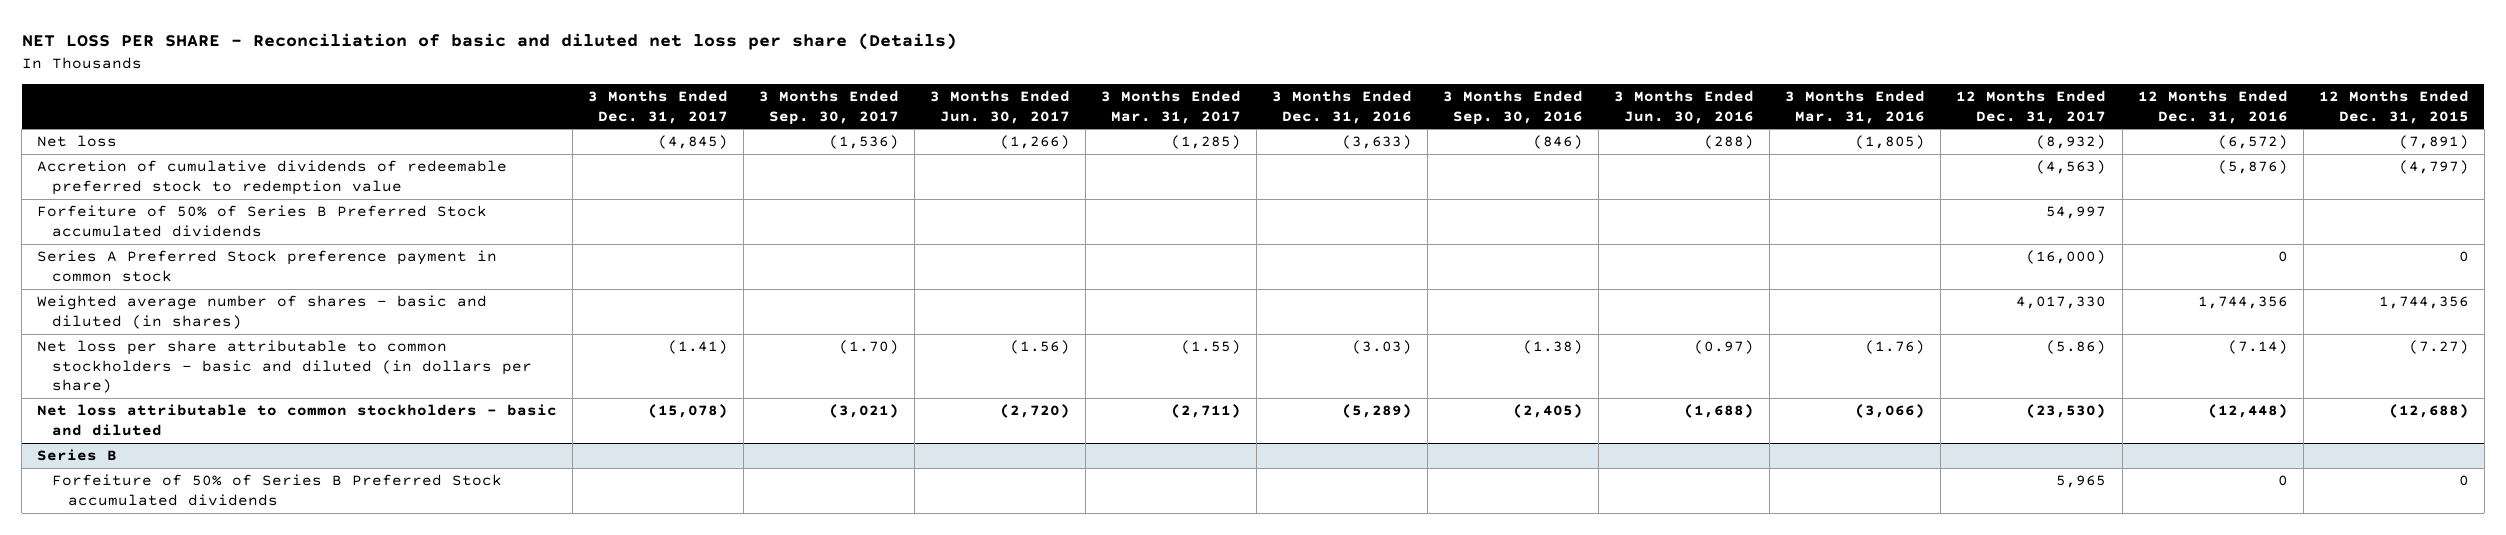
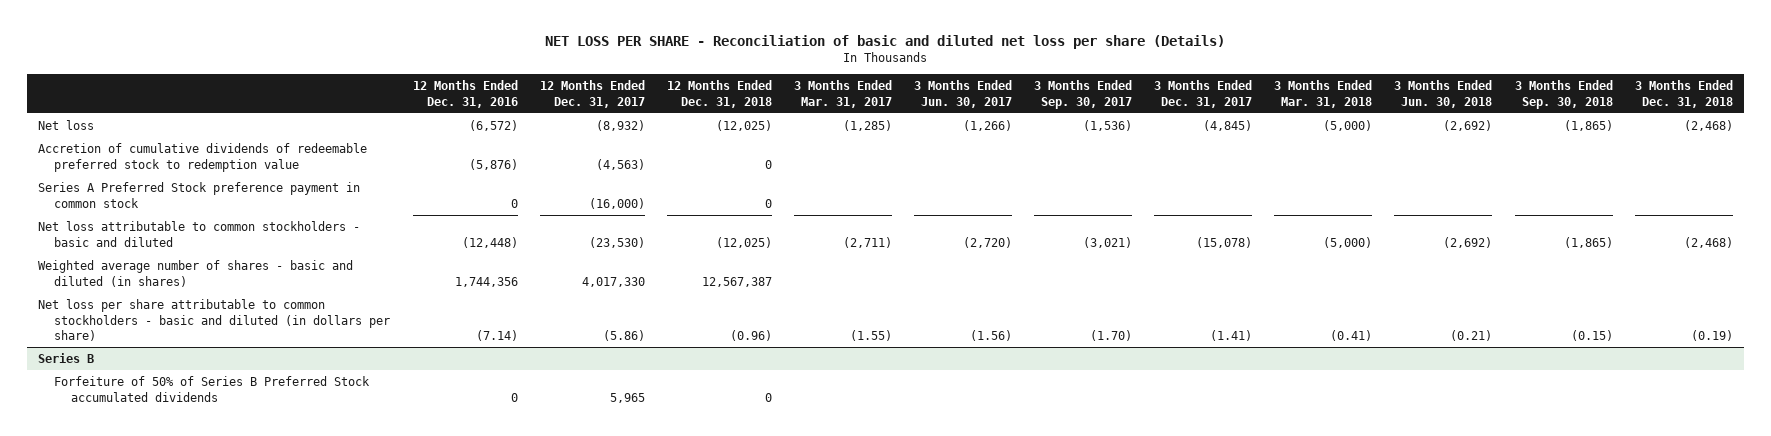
- | 3 Months Ended Dec. 31, 2017 | 3 Months Ended Sep. 30, 2017 | 3 Months Ended Jun. 30, 2017 | 3 Months Ended Mar. 31, 2017 | 3 Months Ended Dec. 31, 2016 | 3 Months Ended Sep. 30, 2016 | 3 Months Ended Jun. 30, 2016 | 3 Months Ended Mar. 31, 2016 | 12 Months Ended Dec. 31, 2017 | 12 Months Ended Dec. 31, 2016 | 12 Months Ended Dec. 31, 2015
+ | 12 Months Ended Dec. 31, 2016 | 12 Months Ended Dec. 31, 2017 | 12 Months Ended Dec. 31, 2018 | 3 Months Ended Mar. 31, 2017 | 3 Months Ended Jun. 30, 2017 | 3 Months Ended Sep. 30, 2017 | 3 Months Ended Dec. 31, 2017 | 3 Months Ended Mar. 31, 2018 | 3 Months Ended Jun. 30, 2018 | 3 Months Ended Sep. 30, 2018 | 3 Months Ended Dec. 31, 2018
- Forfeiture of 50% of Series B Preferred Stock accumulated dividends | | | | | | | | | 54,997 | |
moved up: Net loss attributable to common stockholders - basic and diluted | (12,448) | (23,530) | (12,025) | (2,711) | (2,720) | (3,021) | (15,078) | (5,000) | (2,692) | (1,865) | (2,468)

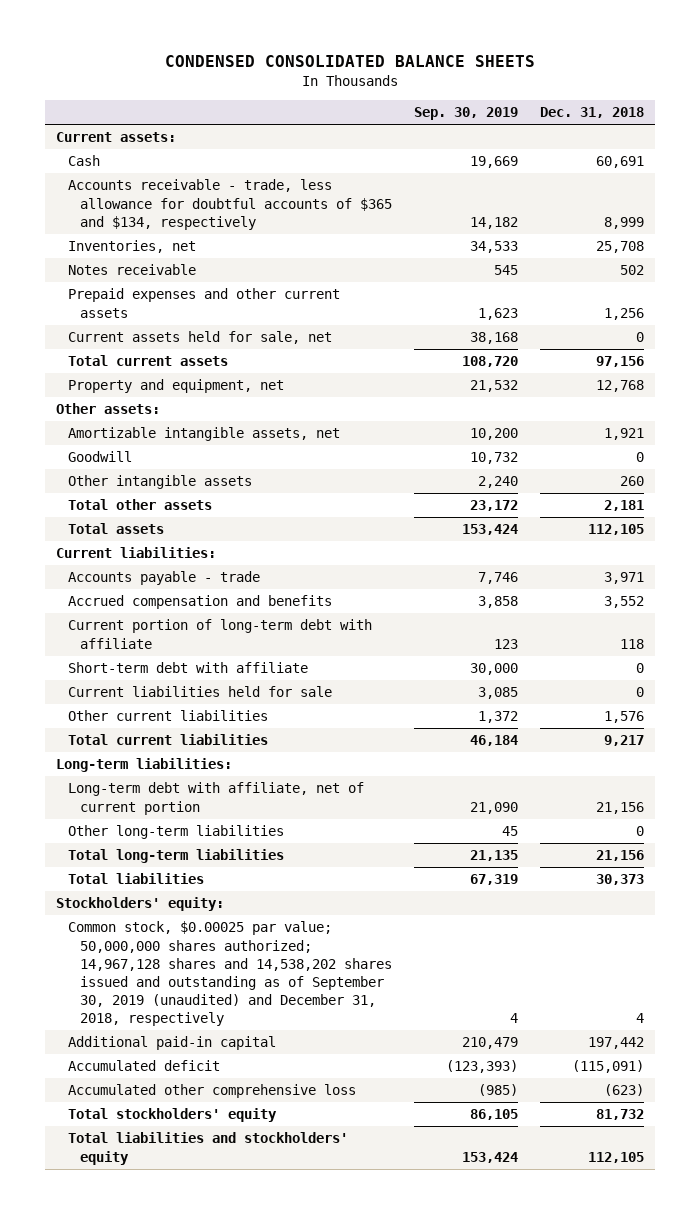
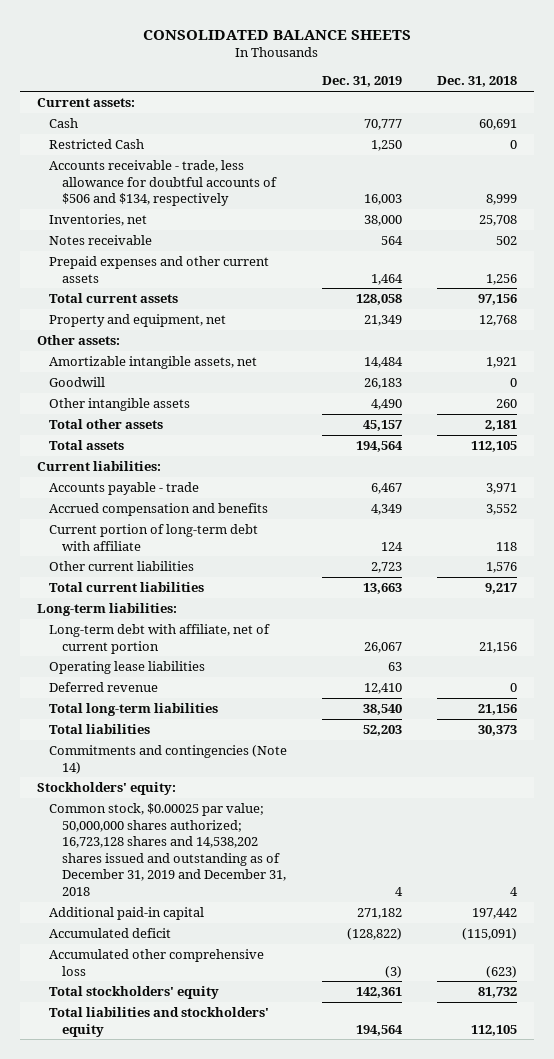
- CONDENSED CONSOLIDATED BALANCE SHEETS
+ CONSOLIDATED BALANCE SHEETS
- | Sep. 30, 2019 | Dec. 31, 2018
+ | Dec. 31, 2019 | Dec. 31, 2018
- Accounts receivable - trade, less allowance for doubtful accounts of $365 and $134, respectively | 14,182 | 8,999
+ Restricted Cash | 1,250 | 0
+ Accounts receivable - trade, less allowance for doubtful accounts of $506 and $134, respectively | 16,003 | 8,999
- Current assets held for sale, net | 38,168 | 0
- Short-term debt with affiliate | 30,000 | 0
- Current liabilities held for sale | 3,085 | 0
- Other long-term liabilities | 45 | 0
+ Operating lease liabilities | 63 |
+ Deferred revenue | 12,410 | 0
+ Commitments and contingencies (Note 14)
- Common stock, $0.00025 par value; 50,000,000 shares authorized; 14,967,128 shares and 14,538,202 shares issued and outstanding as of September 30, 2019 (unaudited) and December 31, 2018, respectively | 4 | 4
+ Common stock, $0.00025 par value; 50,000,000 shares authorized; 16,723,128 shares and 14,538,202 shares issued and outstanding as of December 31, 2019 and December 31, 2018 | 4 | 4

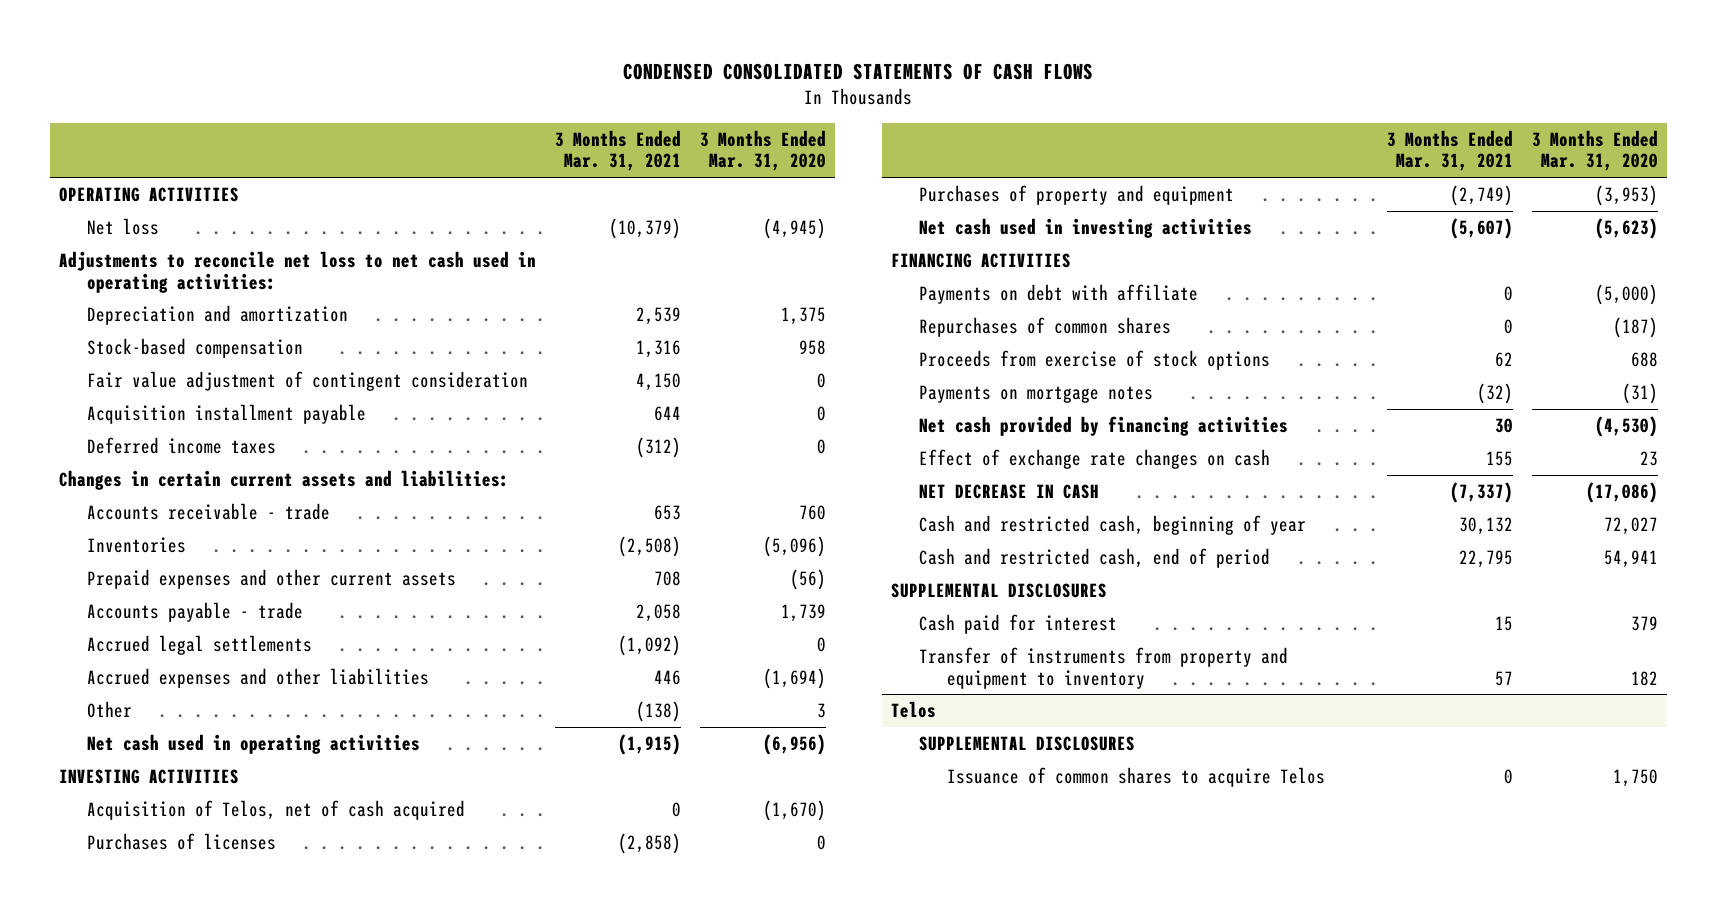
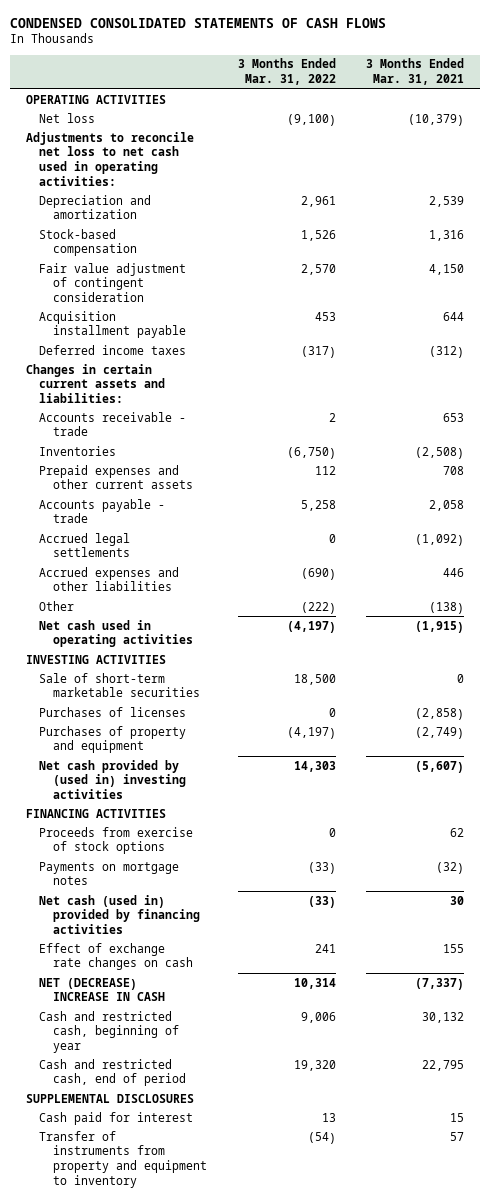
- | 3 Months Ended Mar. 31, 2021 | 3 Months Ended Mar. 31, 2020
+ | 3 Months Ended Mar. 31, 2022 | 3 Months Ended Mar. 31, 2021
- Acquisition of Telos, net of cash acquired | 0 | (1,670)
+ Sale of short-term marketable securities | 18,500 | 0
- Net cash used in investing activities | (5,607) | (5,623)
+ Net cash provided by (used in) investing activities | 14,303 | (5,607)
- Payments on debt with affiliate | 0 | (5,000)
- Repurchases of common shares | 0 | (187)
- Net cash provided by financing activities | 30 | (4,530)
+ Net cash (used in) provided by financing activities | (33) | 30
- NET DECREASE IN CASH | (7,337) | (17,086)
+ NET (DECREASE) INCREASE IN CASH | 10,314 | (7,337)
- Telos
- SUPPLEMENTAL DISCLOSURES
- Issuance of common shares to acquire Telos | 0 | 1,750

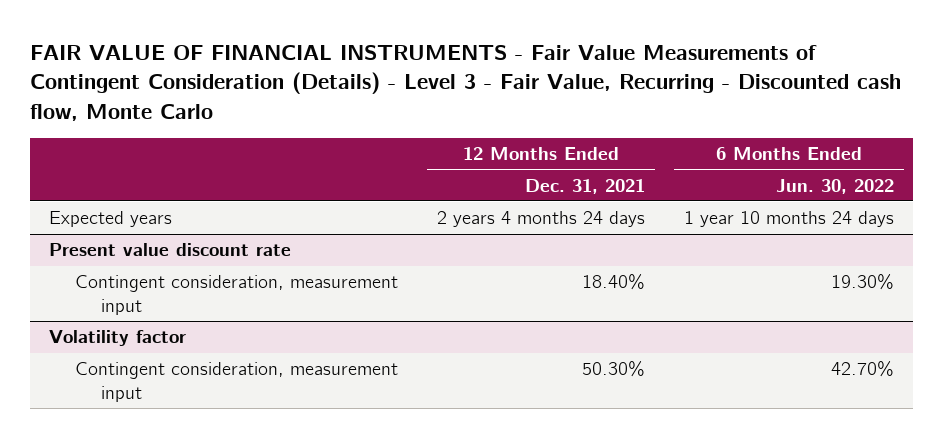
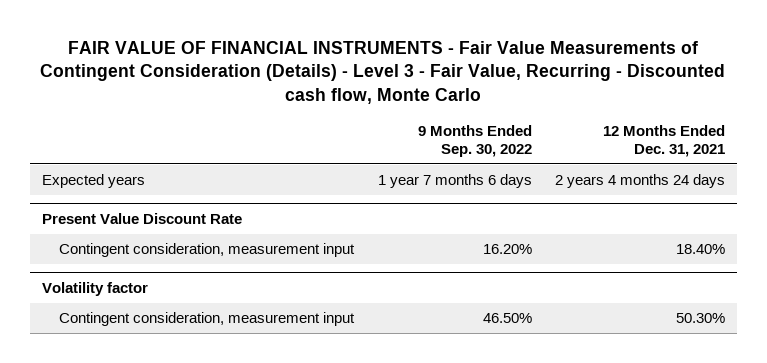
- | 12 Months Ended Dec. 31, 2021 | 6 Months Ended Jun. 30, 2022
+ | 9 Months Ended Sep. 30, 2022 | 12 Months Ended Dec. 31, 2021
- Present value discount rate
+ Present Value Discount Rate

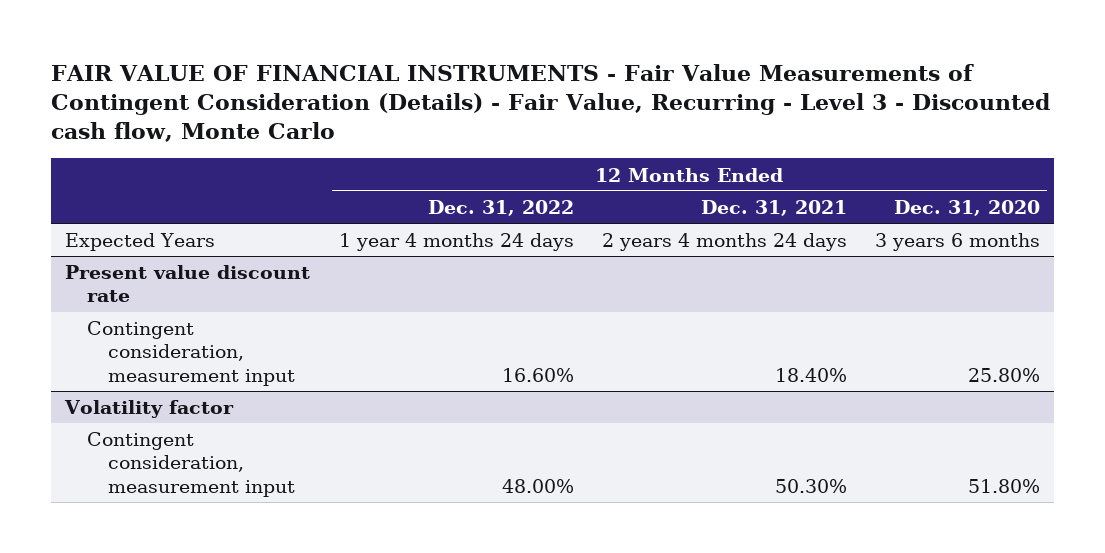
- FAIR VALUE OF FINANCIAL INSTRUMENTS - Fair Value Measurements of Contingent Consideration (Details) - Level 3 - Fair Value, Recurring - Discounted cash flow, Monte Carlo
+ FAIR VALUE OF FINANCIAL INSTRUMENTS - Fair Value Measurements of Contingent Consideration (Details) - Fair Value, Recurring - Level 3 - Discounted cash flow, Monte Carlo
- | 9 Months Ended Sep. 30, 2022 | 12 Months Ended Dec. 31, 2021
+ | 12 Months Ended Dec. 31, 2022 | 12 Months Ended Dec. 31, 2021 | 12 Months Ended Dec. 31, 2020
- Expected years | 1 year 7 months 6 days | 2 years 4 months 24 days
- Present Value Discount Rate
+ Expected Years | 1 year 4 months 24 days | 2 years 4 months 24 days | 3 years 6 months
+ Present value discount rate

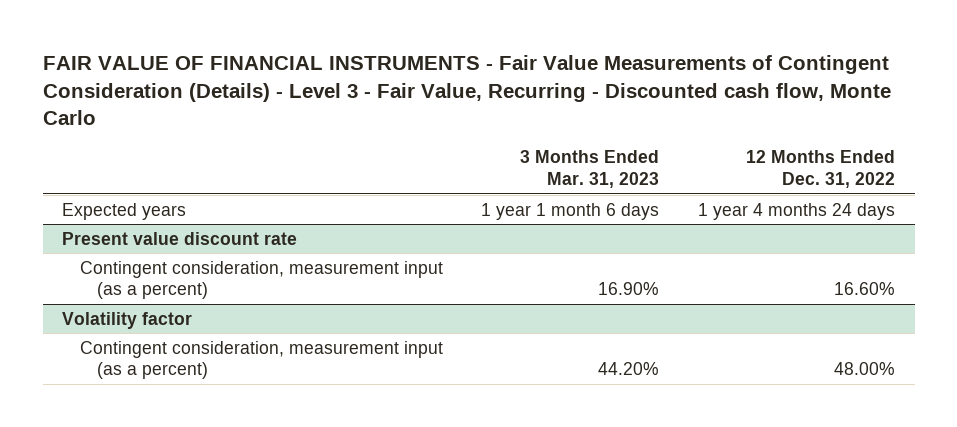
- FAIR VALUE OF FINANCIAL INSTRUMENTS - Fair Value Measurements of Contingent Consideration (Details) - Fair Value, Recurring - Level 3 - Discounted cash flow, Monte Carlo
+ FAIR VALUE OF FINANCIAL INSTRUMENTS - Fair Value Measurements of Contingent Consideration (Details) - Level 3 - Fair Value, Recurring - Discounted cash flow, Monte Carlo
- | 12 Months Ended Dec. 31, 2022 | 12 Months Ended Dec. 31, 2021 | 12 Months Ended Dec. 31, 2020
+ | 3 Months Ended Mar. 31, 2023 | 12 Months Ended Dec. 31, 2022
- Expected Years | 1 year 4 months 24 days | 2 years 4 months 24 days | 3 years 6 months
+ Expected years | 1 year 1 month 6 days | 1 year 4 months 24 days
@ Present value discount rate
- Contingent consideration, measurement input | 16.60% | 18.40% | 25.80%
+ Contingent consideration, measurement input (as a percent) | 16.90% | 16.60%
@ Volatility factor
- Contingent consideration, measurement input | 48.00% | 50.30% | 51.80%
+ Contingent consideration, measurement input (as a percent) | 44.20% | 48.00%

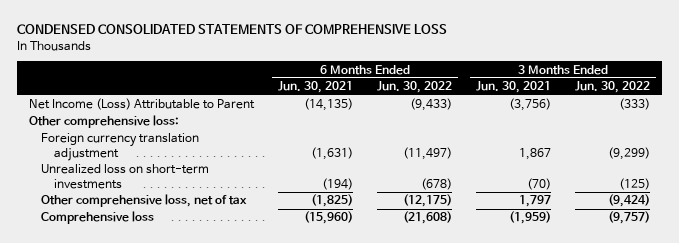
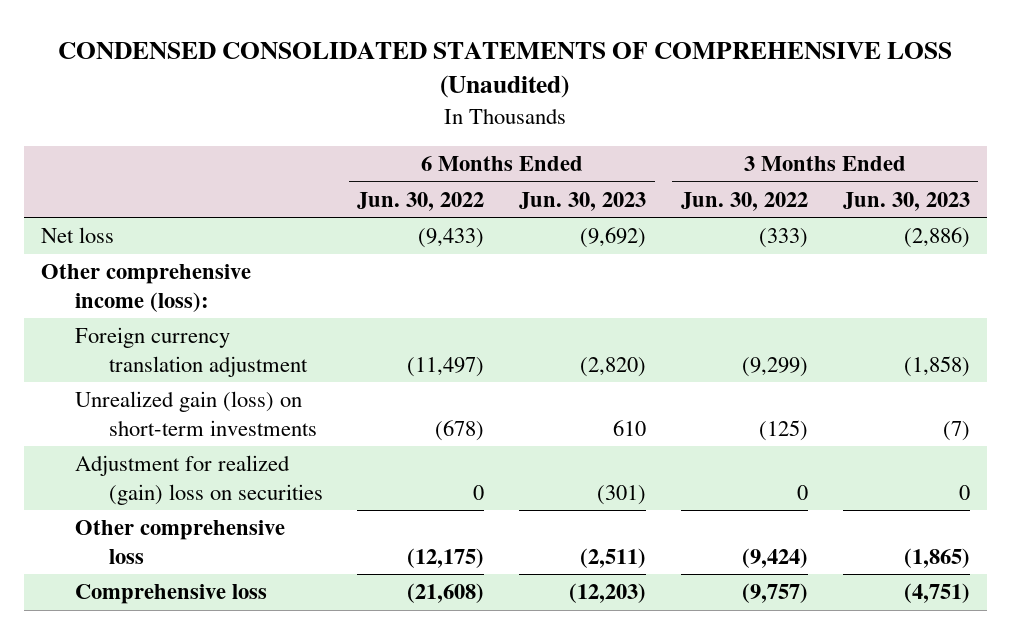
- CONDENSED CONSOLIDATED STATEMENTS OF COMPREHENSIVE LOSS
+ CONDENSED CONSOLIDATED STATEMENTS OF COMPREHENSIVE LOSS (Unaudited)
- | 6 Months Ended Jun. 30, 2021 | 6 Months Ended Jun. 30, 2022 | 3 Months Ended Jun. 30, 2021 | 3 Months Ended Jun. 30, 2022
+ | 6 Months Ended Jun. 30, 2022 | 6 Months Ended Jun. 30, 2023 | 3 Months Ended Jun. 30, 2022 | 3 Months Ended Jun. 30, 2023
- Net Income (Loss) Attributable to Parent | (14,135) | (9,433) | (3,756) | (333)
- Other comprehensive loss:
+ Net loss | (9,433) | (9,692) | (333) | (2,886)
+ Other comprehensive income (loss):
- Unrealized loss on short-term investments | (194) | (678) | (70) | (125)
- Other comprehensive loss, net of tax | (1,825) | (12,175) | 1,797 | (9,424)
+ Unrealized gain (loss) on short-term investments | (678) | 610 | (125) | (7)
+ Adjustment for realized (gain) loss on securities | 0 | (301) | 0 | 0
+ Other comprehensive loss | (12,175) | (2,511) | (9,424) | (1,865)

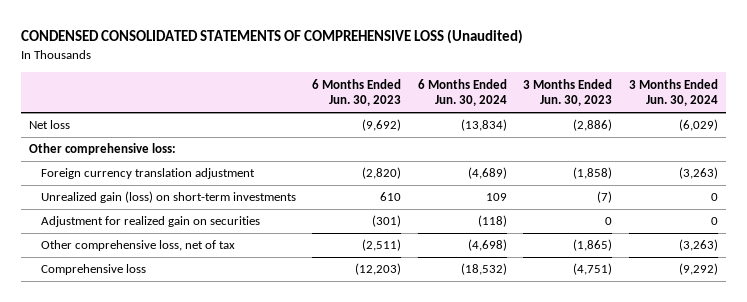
- | 6 Months Ended Jun. 30, 2022 | 6 Months Ended Jun. 30, 2023 | 3 Months Ended Jun. 30, 2022 | 3 Months Ended Jun. 30, 2023
+ | 6 Months Ended Jun. 30, 2023 | 6 Months Ended Jun. 30, 2024 | 3 Months Ended Jun. 30, 2023 | 3 Months Ended Jun. 30, 2024
- Other comprehensive income (loss):
+ Other comprehensive loss:
- Adjustment for realized (gain) loss on securities | 0 | (301) | 0 | 0
- Other comprehensive loss | (12,175) | (2,511) | (9,424) | (1,865)
+ Adjustment for realized gain on securities | (301) | (118) | 0 | 0
+ Other comprehensive loss, net of tax | (2,511) | (4,698) | (1,865) | (3,263)

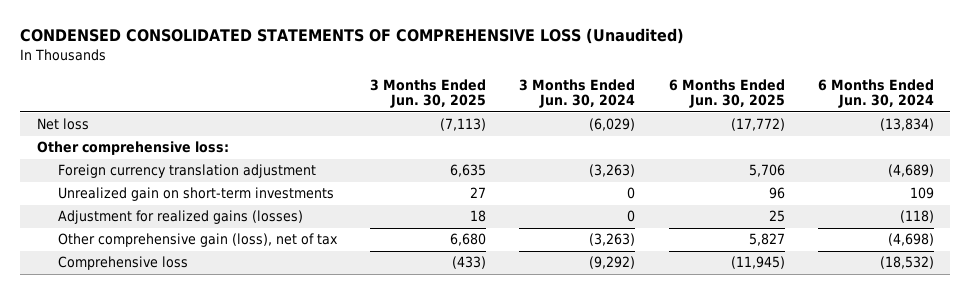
- | 6 Months Ended Jun. 30, 2023 | 6 Months Ended Jun. 30, 2024 | 3 Months Ended Jun. 30, 2023 | 3 Months Ended Jun. 30, 2024
+ | 3 Months Ended Jun. 30, 2025 | 3 Months Ended Jun. 30, 2024 | 6 Months Ended Jun. 30, 2025 | 6 Months Ended Jun. 30, 2024
- Unrealized gain (loss) on short-term investments | 610 | 109 | (7) | 0
- Adjustment for realized gain on securities | (301) | (118) | 0 | 0
- Other comprehensive loss, net of tax | (2,511) | (4,698) | (1,865) | (3,263)
+ Unrealized gain on short-term investments | 27 | 0 | 96 | 109
+ Adjustment for realized gains (losses) | 18 | 0 | 25 | (118)
+ Other comprehensive gain (loss), net of tax | 6,680 | (3,263) | 5,827 | (4,698)

